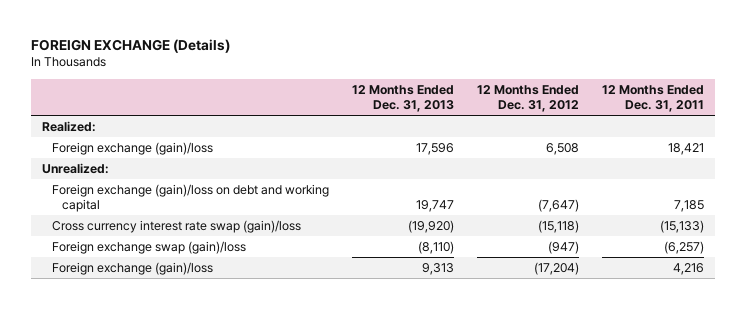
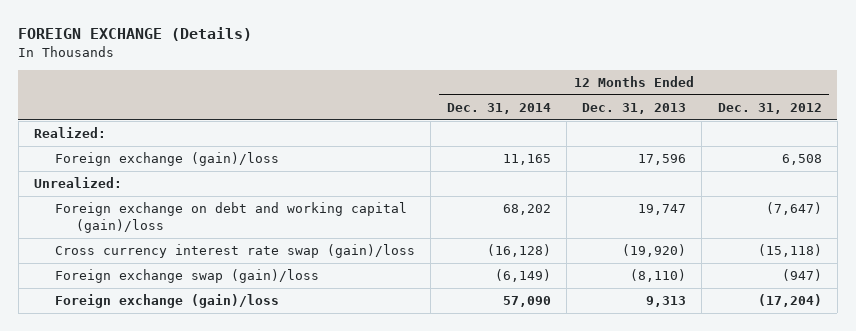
- | 12 Months Ended Dec. 31, 2013 | 12 Months Ended Dec. 31, 2012 | 12 Months Ended Dec. 31, 2011
+ | 12 Months Ended Dec. 31, 2014 | 12 Months Ended Dec. 31, 2013 | 12 Months Ended Dec. 31, 2012
- Foreign exchange (gain)/loss on debt and working capital | 19,747 | (7,647) | 7,185
+ Foreign exchange on debt and working capital (gain)/loss | 68,202 | 19,747 | (7,647)

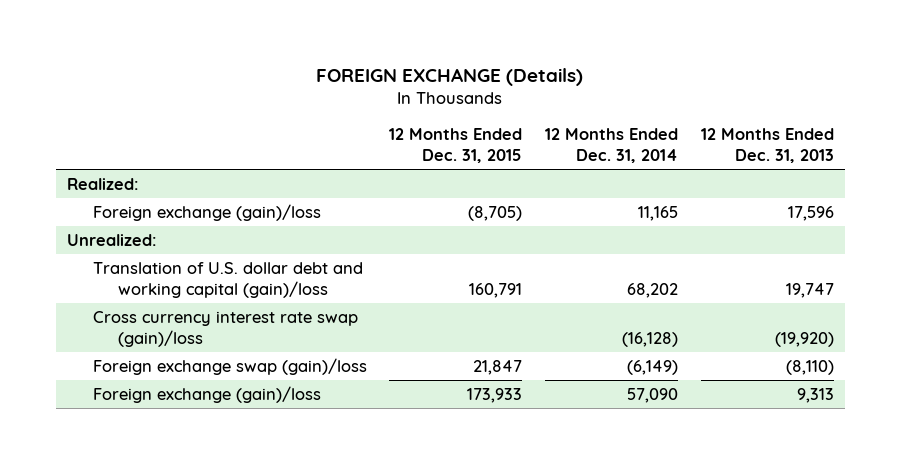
- | 12 Months Ended Dec. 31, 2014 | 12 Months Ended Dec. 31, 2013 | 12 Months Ended Dec. 31, 2012
+ | 12 Months Ended Dec. 31, 2015 | 12 Months Ended Dec. 31, 2014 | 12 Months Ended Dec. 31, 2013
- Foreign exchange on debt and working capital (gain)/loss | 68,202 | 19,747 | (7,647)
+ Translation of U.S. dollar debt and working capital (gain)/loss | 160,791 | 68,202 | 19,747

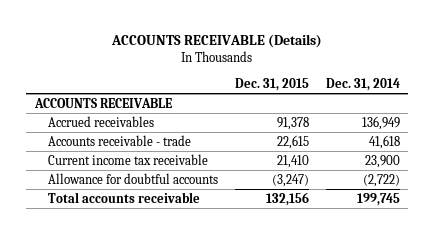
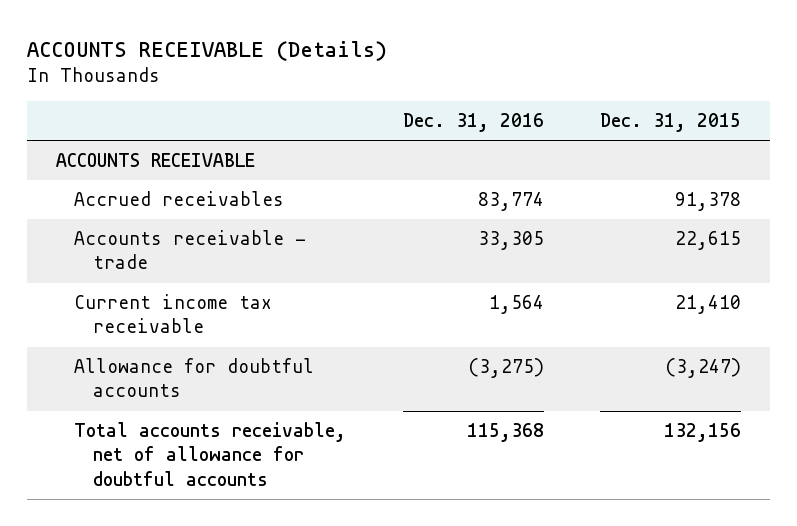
- | Dec. 31, 2015 | Dec. 31, 2014
+ | Dec. 31, 2016 | Dec. 31, 2015
- Total accounts receivable | 132,156 | 199,745
+ Total accounts receivable, net of allowance for doubtful accounts | 115,368 | 132,156

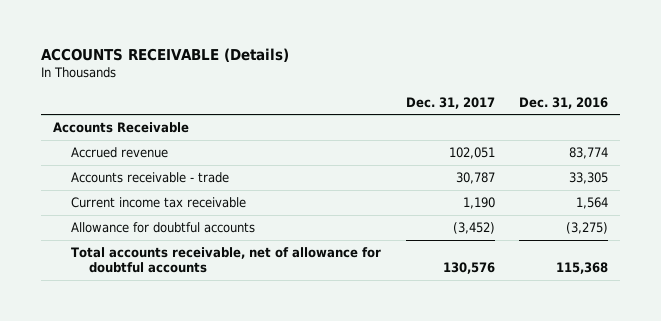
- | Dec. 31, 2016 | Dec. 31, 2015
+ | Dec. 31, 2017 | Dec. 31, 2016
- ACCOUNTS RECEIVABLE
- Accrued receivables | 83,774 | 91,378
+ Accounts Receivable
+ Accrued revenue | 102,051 | 83,774

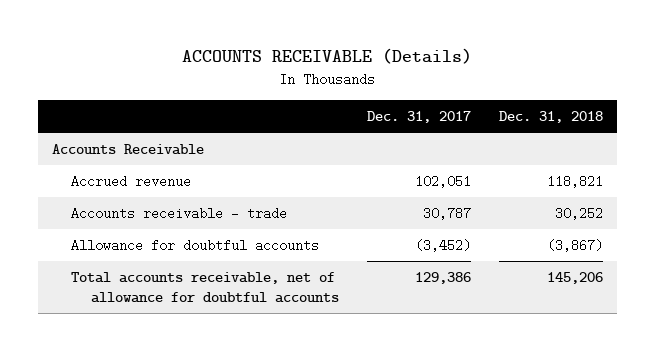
- | Dec. 31, 2017 | Dec. 31, 2016
+ | Dec. 31, 2017 | Dec. 31, 2018
- Current income tax receivable | 1,190 | 1,564
- Total accounts receivable, net of allowance for doubtful accounts | 130,576 | 115,368
+ Total accounts receivable, net of allowance for doubtful accounts | 129,386 | 145,206

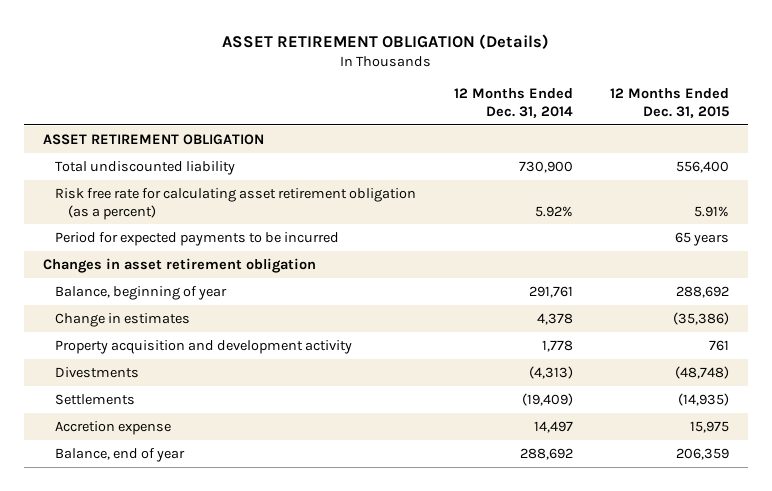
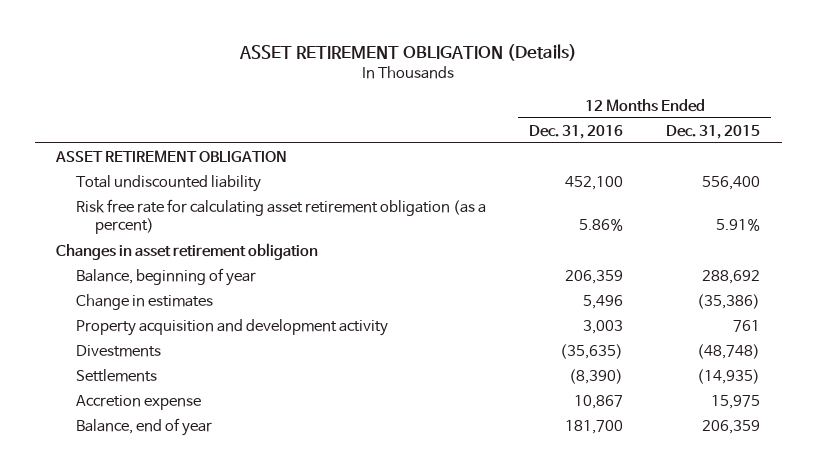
- | 12 Months Ended Dec. 31, 2014 | 12 Months Ended Dec. 31, 2015
+ | 12 Months Ended Dec. 31, 2016 | 12 Months Ended Dec. 31, 2015
- Period for expected payments to be incurred | | 65 years

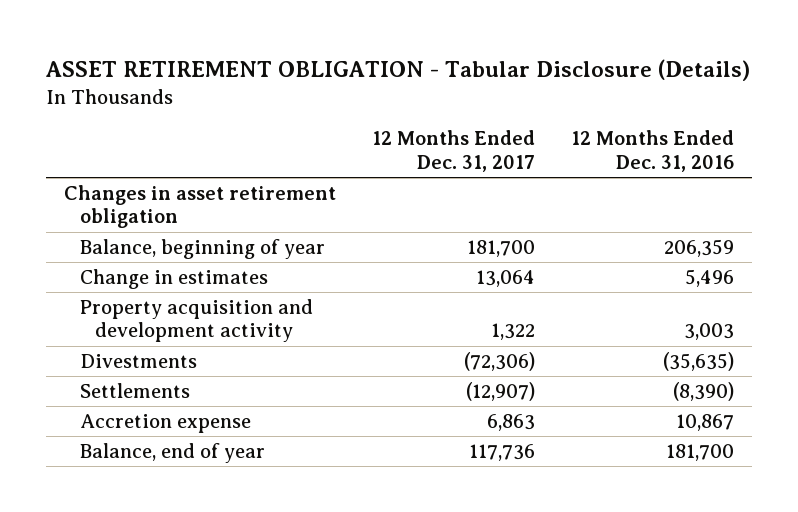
- ASSET RETIREMENT OBLIGATION (Details)
+ ASSET RETIREMENT OBLIGATION - Tabular Disclosure (Details)
- | 12 Months Ended Dec. 31, 2016 | 12 Months Ended Dec. 31, 2015
+ | 12 Months Ended Dec. 31, 2017 | 12 Months Ended Dec. 31, 2016
- ASSET RETIREMENT OBLIGATION
- Total undiscounted liability | 452,100 | 556,400
- Risk free rate for calculating asset retirement obligation (as a percent) | 5.86% | 5.91%

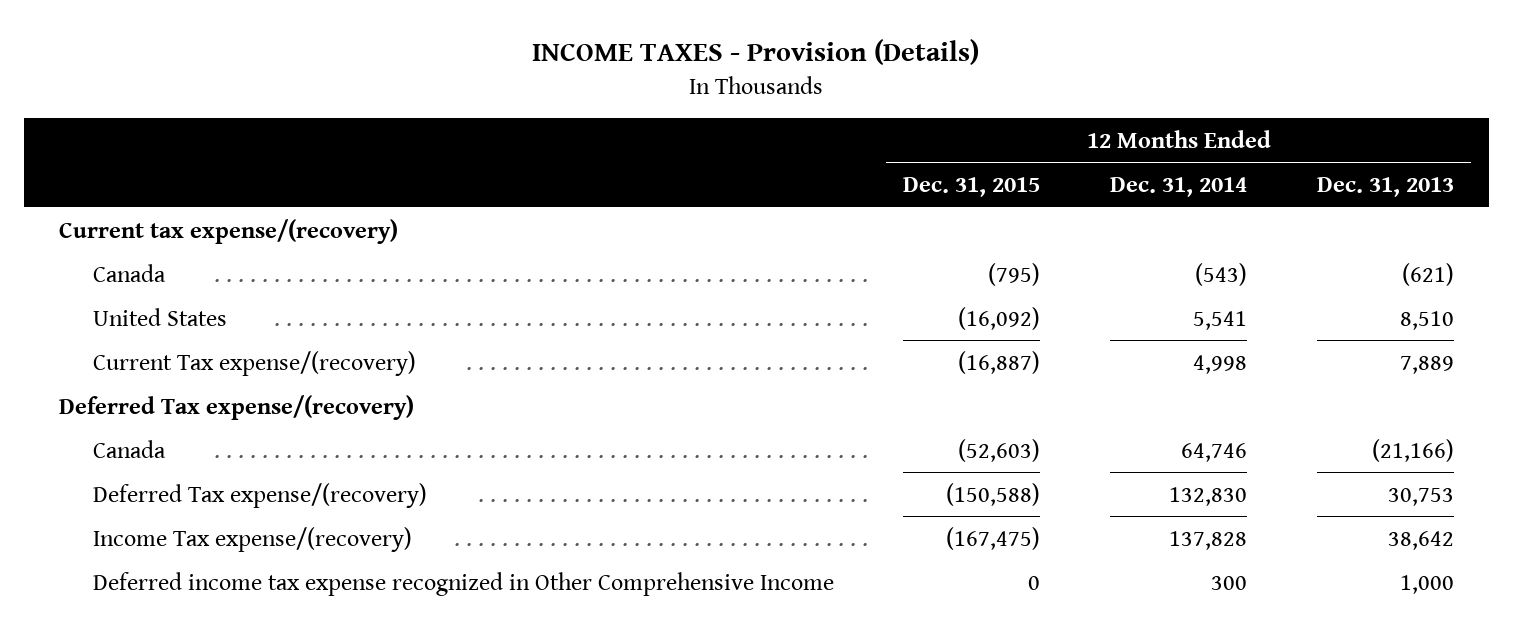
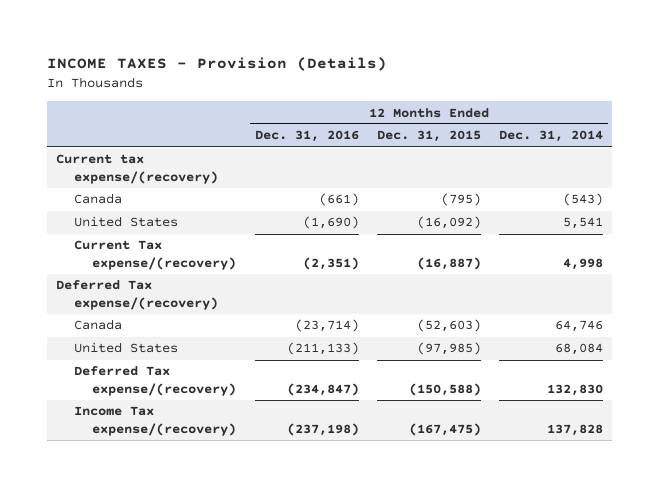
- | 12 Months Ended Dec. 31, 2015 | 12 Months Ended Dec. 31, 2014 | 12 Months Ended Dec. 31, 2013
+ | 12 Months Ended Dec. 31, 2016 | 12 Months Ended Dec. 31, 2015 | 12 Months Ended Dec. 31, 2014
+ United States | (211,133) | (97,985) | 68,084
- Deferred income tax expense recognized in Other Comprehensive Income | 0 | 300 | 1,000

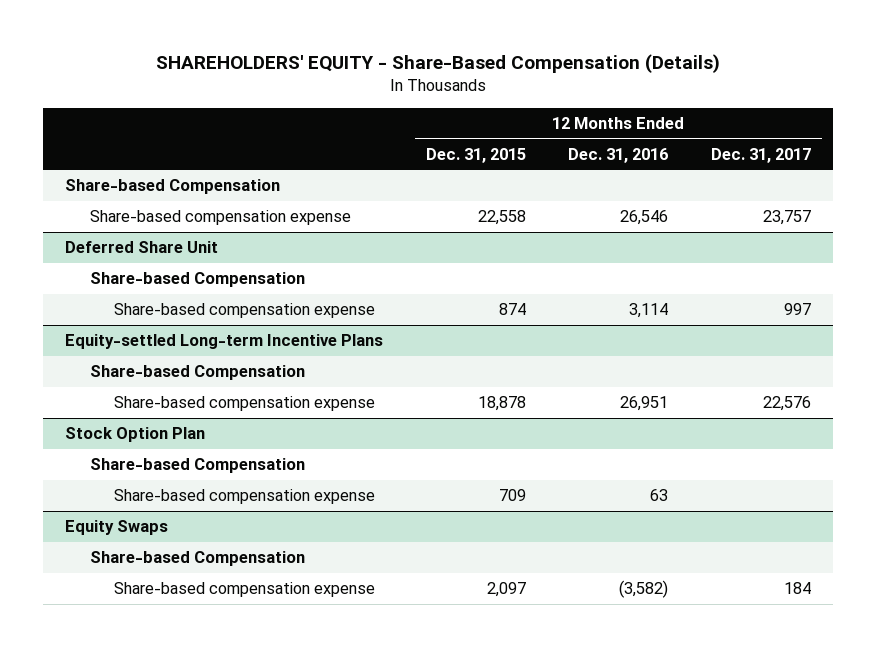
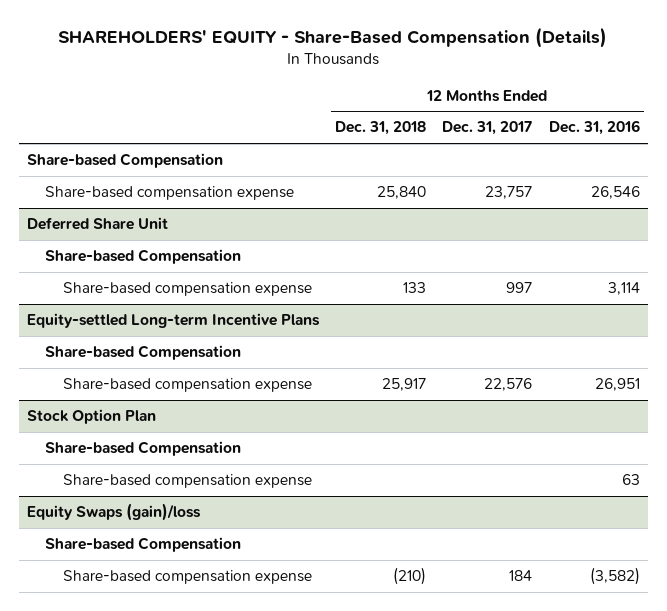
- | 12 Months Ended Dec. 31, 2015 | 12 Months Ended Dec. 31, 2016 | 12 Months Ended Dec. 31, 2017
+ | 12 Months Ended Dec. 31, 2018 | 12 Months Ended Dec. 31, 2017 | 12 Months Ended Dec. 31, 2016
- Equity Swaps
+ Equity Swaps (gain)/loss

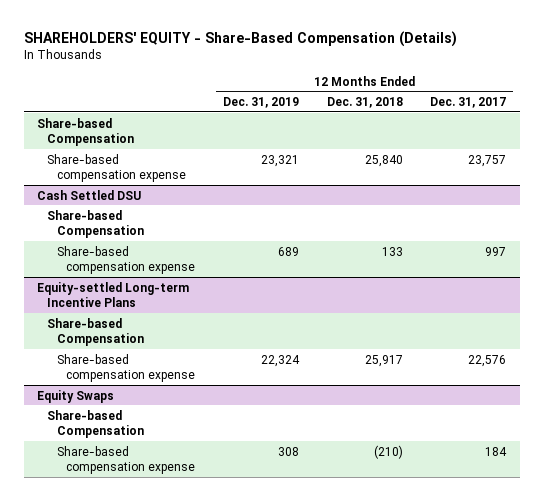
- | 12 Months Ended Dec. 31, 2018 | 12 Months Ended Dec. 31, 2017 | 12 Months Ended Dec. 31, 2016
+ | 12 Months Ended Dec. 31, 2019 | 12 Months Ended Dec. 31, 2018 | 12 Months Ended Dec. 31, 2017
- Deferred Share Unit
+ Cash Settled DSU
- Stock Option Plan
- Share-based Compensation
- Share-based compensation expense | | | 63
- Equity Swaps (gain)/loss
+ Equity Swaps

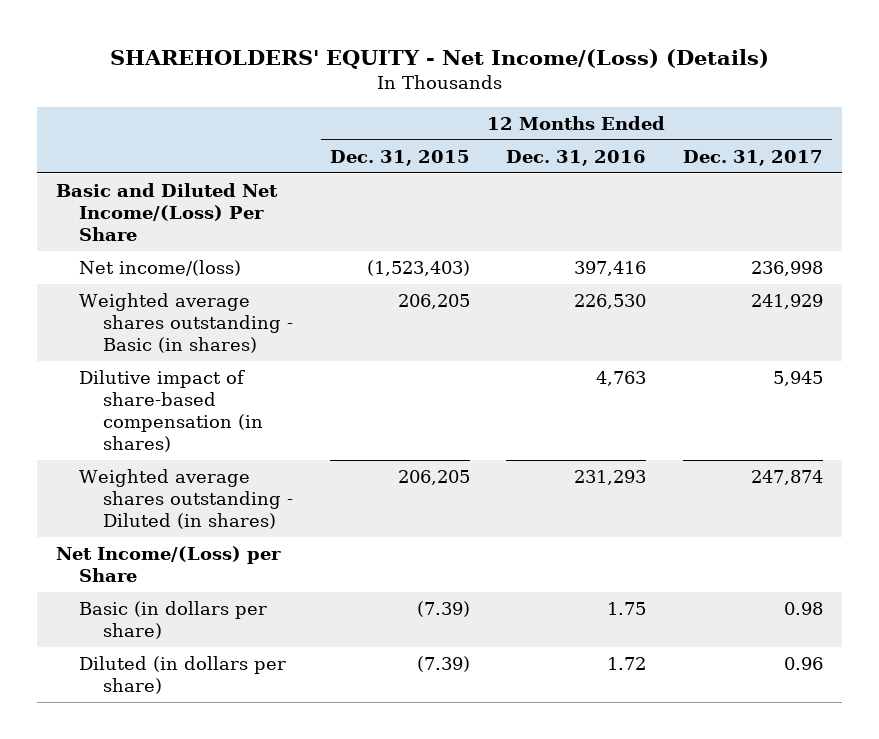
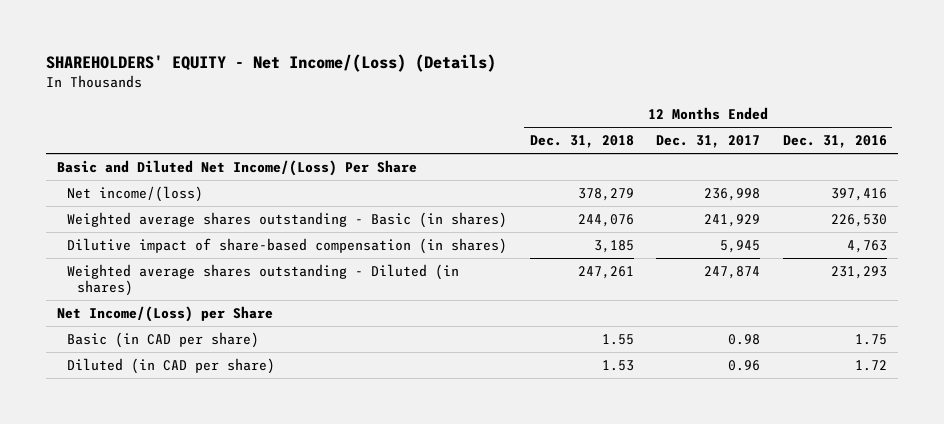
- | 12 Months Ended Dec. 31, 2015 | 12 Months Ended Dec. 31, 2016 | 12 Months Ended Dec. 31, 2017
+ | 12 Months Ended Dec. 31, 2018 | 12 Months Ended Dec. 31, 2017 | 12 Months Ended Dec. 31, 2016
- Basic (in dollars per share) | (7.39) | 1.75 | 0.98
- Diluted (in dollars per share) | (7.39) | 1.72 | 0.96
+ Basic (in CAD per share) | 1.55 | 0.98 | 1.75
+ Diluted (in CAD per share) | 1.53 | 0.96 | 1.72

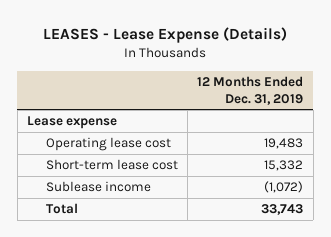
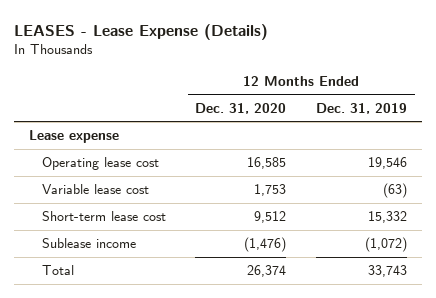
- | 12 Months Ended Dec. 31, 2019
+ | 12 Months Ended Dec. 31, 2020 | 12 Months Ended Dec. 31, 2019
- Operating lease cost | 19,483
+ Operating lease cost | 16,585 | 19,546
+ Variable lease cost | 1,753 | (63)

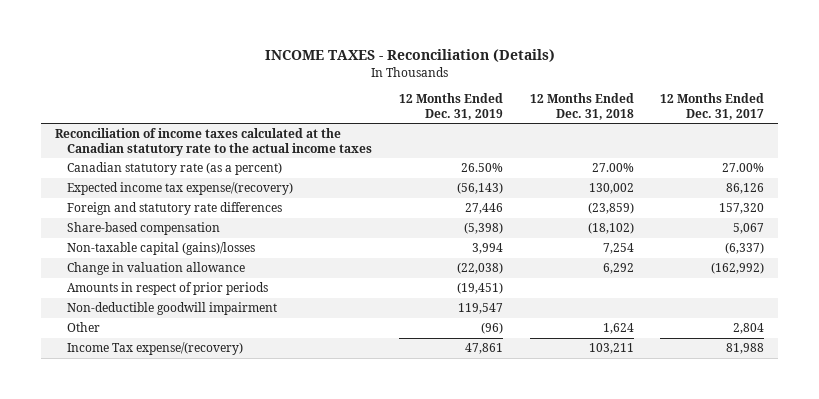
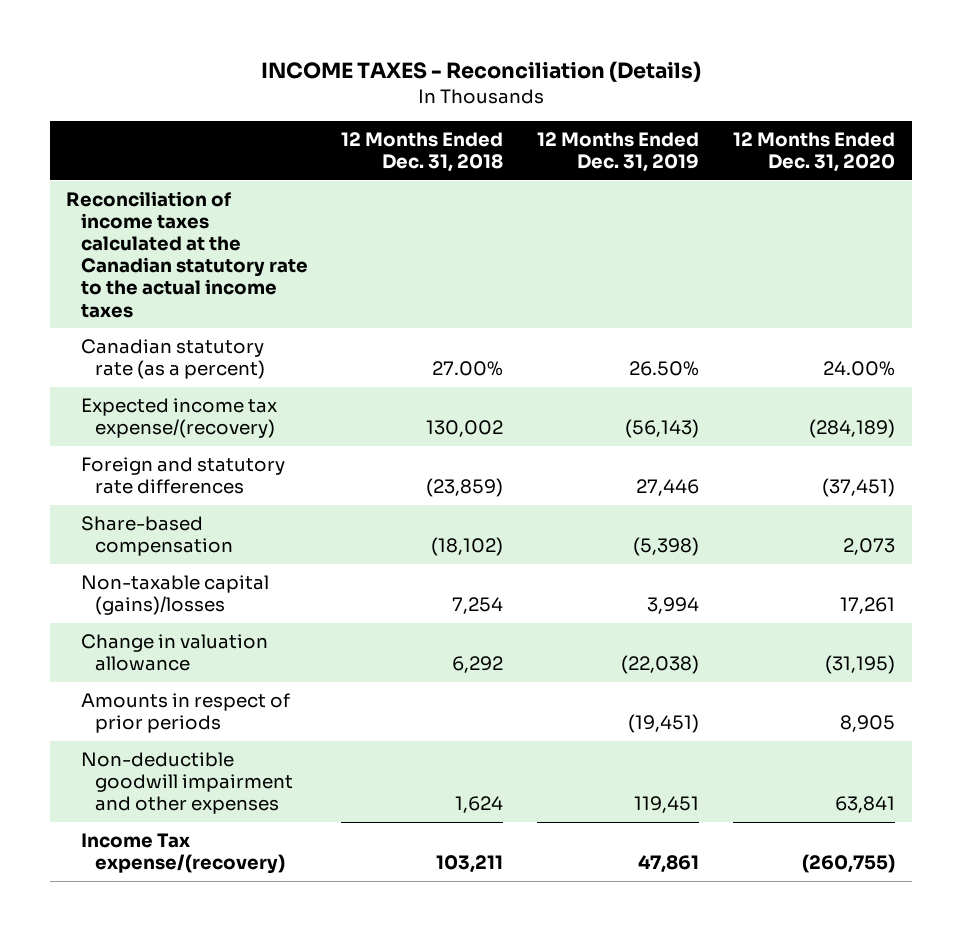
- | 12 Months Ended Dec. 31, 2019 | 12 Months Ended Dec. 31, 2018 | 12 Months Ended Dec. 31, 2017
+ | 12 Months Ended Dec. 31, 2018 | 12 Months Ended Dec. 31, 2019 | 12 Months Ended Dec. 31, 2020
- Non-deductible goodwill impairment | 119,547 | |
- Other | (96) | 1,624 | 2,804
+ Non-deductible goodwill impairment and other expenses | 1,624 | 119,451 | 63,841

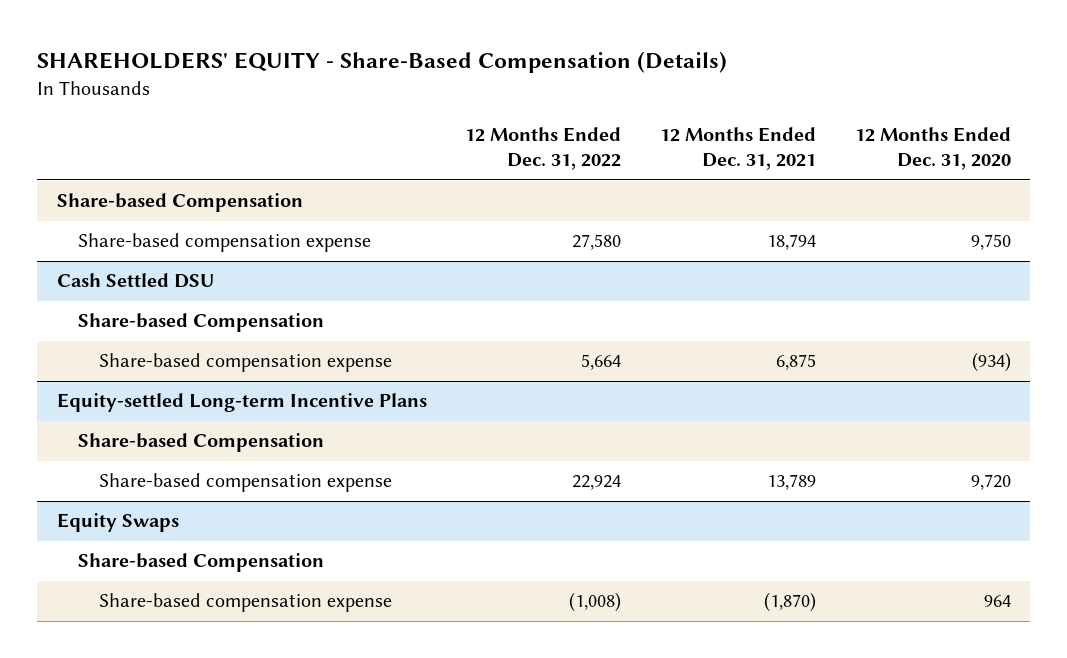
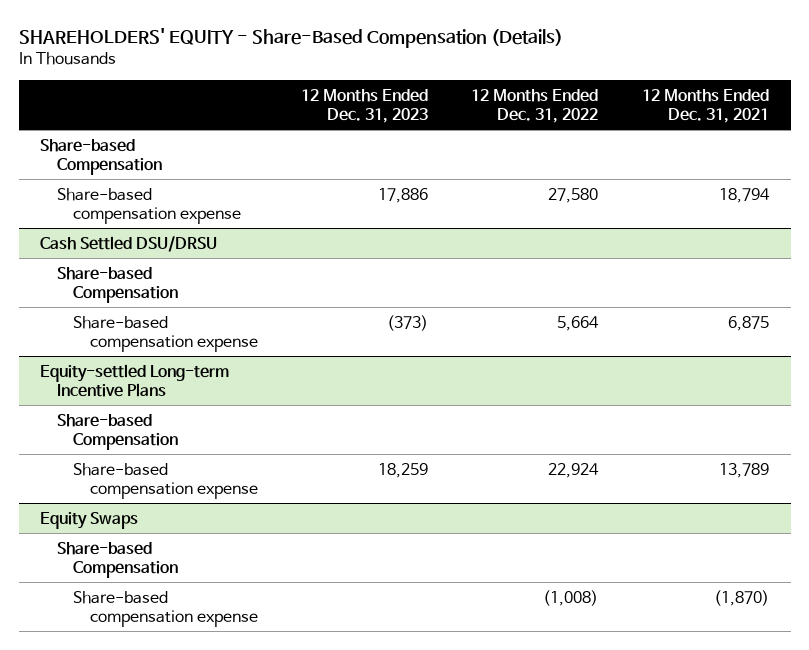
- | 12 Months Ended Dec. 31, 2022 | 12 Months Ended Dec. 31, 2021 | 12 Months Ended Dec. 31, 2020
+ | 12 Months Ended Dec. 31, 2023 | 12 Months Ended Dec. 31, 2022 | 12 Months Ended Dec. 31, 2021
- Cash Settled DSU
+ Cash Settled DSU/DRSU

